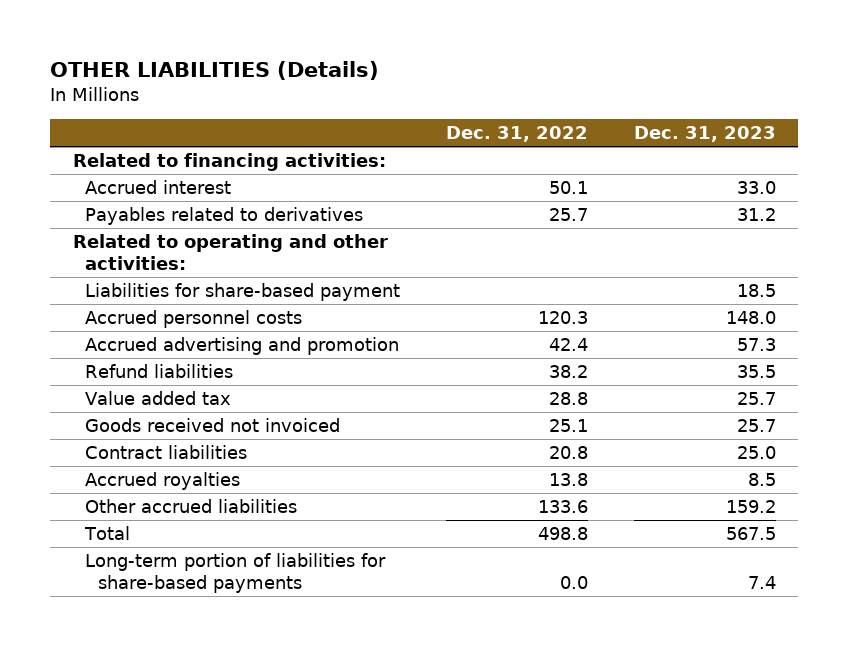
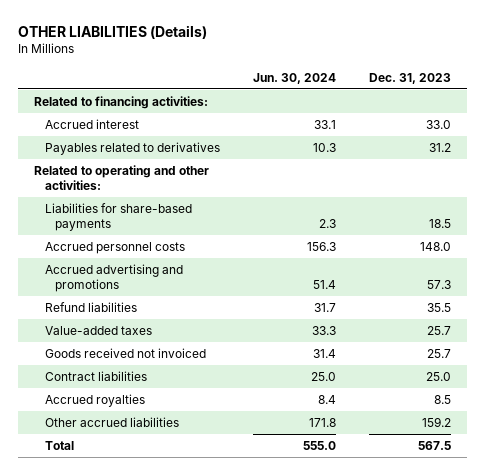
- | Dec. 31, 2022 | Dec. 31, 2023
+ | Jun. 30, 2024 | Dec. 31, 2023
- Liabilities for share-based payment | | 18.5
+ Liabilities for share-based payments | 2.3 | 18.5
- Accrued advertising and promotion | 42.4 | 57.3
+ Accrued advertising and promotions | 51.4 | 57.3
- Value added tax | 28.8 | 25.7
+ Value-added taxes | 33.3 | 25.7
- Long-term portion of liabilities for share-based payments | 0.0 | 7.4

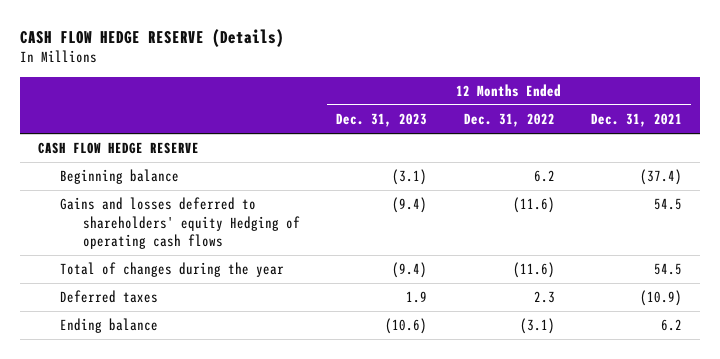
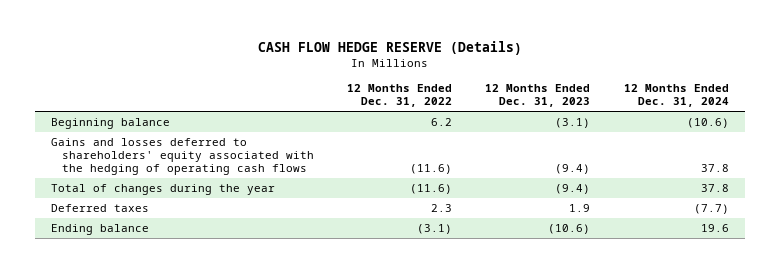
- | 12 Months Ended Dec. 31, 2023 | 12 Months Ended Dec. 31, 2022 | 12 Months Ended Dec. 31, 2021
+ | 12 Months Ended Dec. 31, 2022 | 12 Months Ended Dec. 31, 2023 | 12 Months Ended Dec. 31, 2024
- CASH FLOW HEDGE RESERVE
- Gains and losses deferred to shareholders' equity Hedging of operating cash flows | (9.4) | (11.6) | 54.5
+ Gains and losses deferred to shareholders' equity associated with the hedging of operating cash flows | (11.6) | (9.4) | 37.8

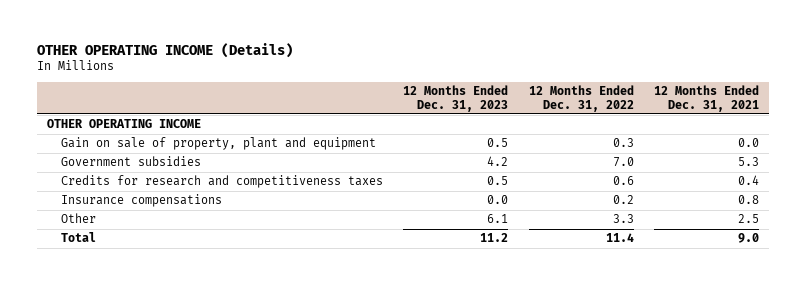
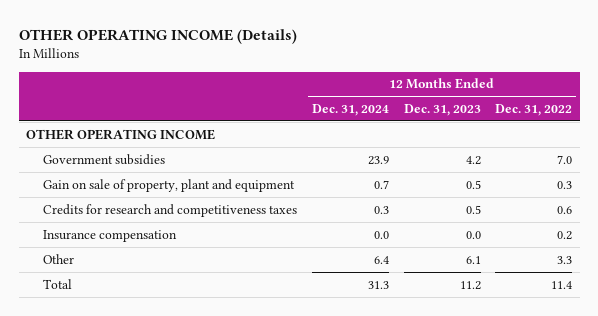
- | 12 Months Ended Dec. 31, 2023 | 12 Months Ended Dec. 31, 2022 | 12 Months Ended Dec. 31, 2021
+ | 12 Months Ended Dec. 31, 2024 | 12 Months Ended Dec. 31, 2023 | 12 Months Ended Dec. 31, 2022
moved down: Gain on sale of property, plant and equipment | 0.7 | 0.5 | 0.3
- Insurance compensations | 0.0 | 0.2 | 0.8
+ Insurance compensation | 0.0 | 0.0 | 0.2

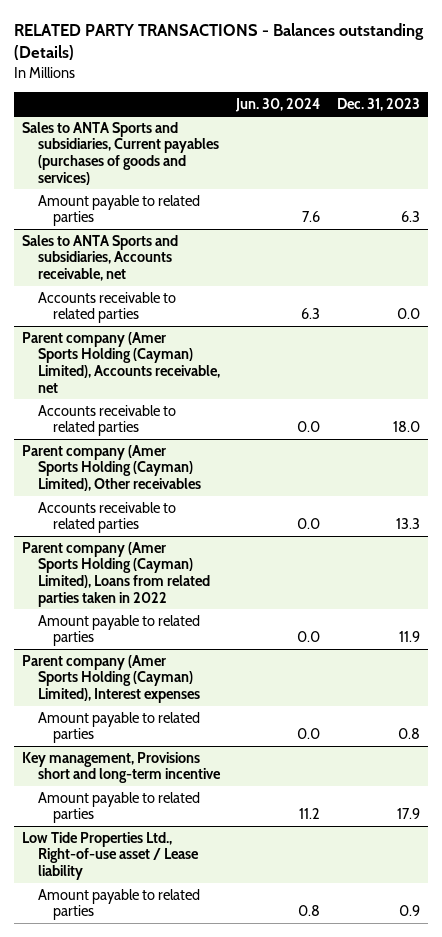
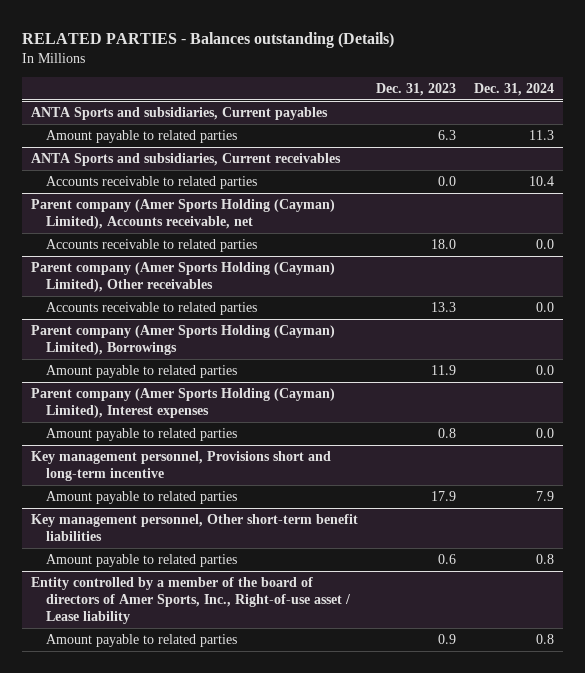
- RELATED PARTY TRANSACTIONS - Balances outstanding (Details)
+ RELATED PARTIES - Balances outstanding (Details)
- | Jun. 30, 2024 | Dec. 31, 2023
+ | Dec. 31, 2023 | Dec. 31, 2024
- Sales to ANTA Sports and subsidiaries, Current payables (purchases of goods and services)
+ ANTA Sports and subsidiaries, Current payables
- Sales to ANTA Sports and subsidiaries, Accounts receivable, net
+ ANTA Sports and subsidiaries, Current receivables
- Parent company (Amer Sports Holding (Cayman) Limited), Loans from related parties taken in 2022
+ Parent company (Amer Sports Holding (Cayman) Limited), Borrowings
- Key management, Provisions short and long-term incentive
+ Key management personnel, Provisions short and long-term incentive
- Low Tide Properties Ltd., Right-of-use asset / Lease liability
+ Key management personnel, Other short-term benefit liabilities
+ Amount payable to related parties | 0.6 | 0.8
+ Entity controlled by a member of the board of directors of Amer Sports, Inc., Right-of-use asset / Lease liability

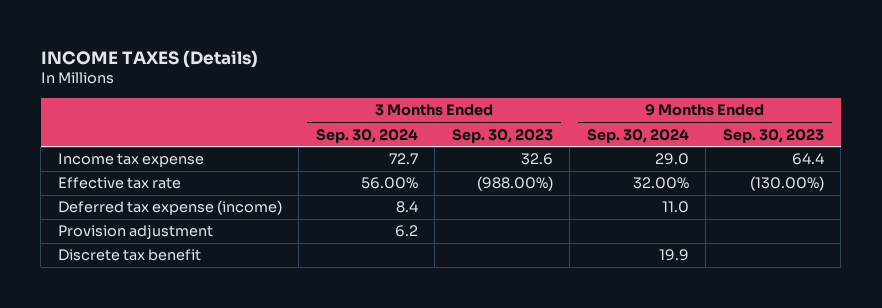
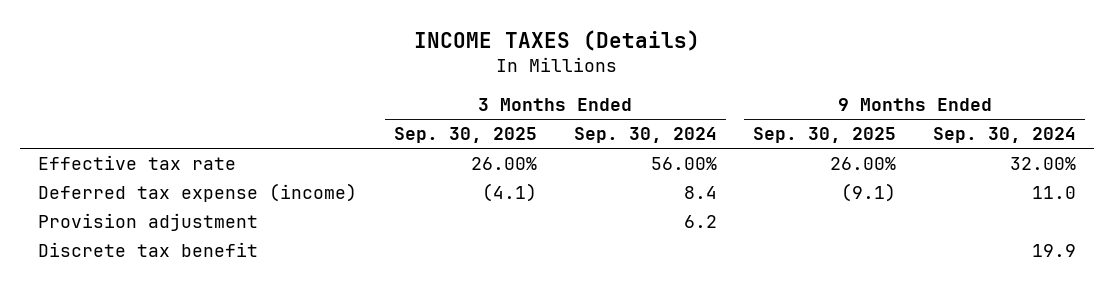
- | 3 Months Ended Sep. 30, 2024 | 3 Months Ended Sep. 30, 2023 | 9 Months Ended Sep. 30, 2024 | 9 Months Ended Sep. 30, 2023
+ | 3 Months Ended Sep. 30, 2025 | 3 Months Ended Sep. 30, 2024 | 9 Months Ended Sep. 30, 2025 | 9 Months Ended Sep. 30, 2024
- Income tax expense | 72.7 | 32.6 | 29.0 | 64.4

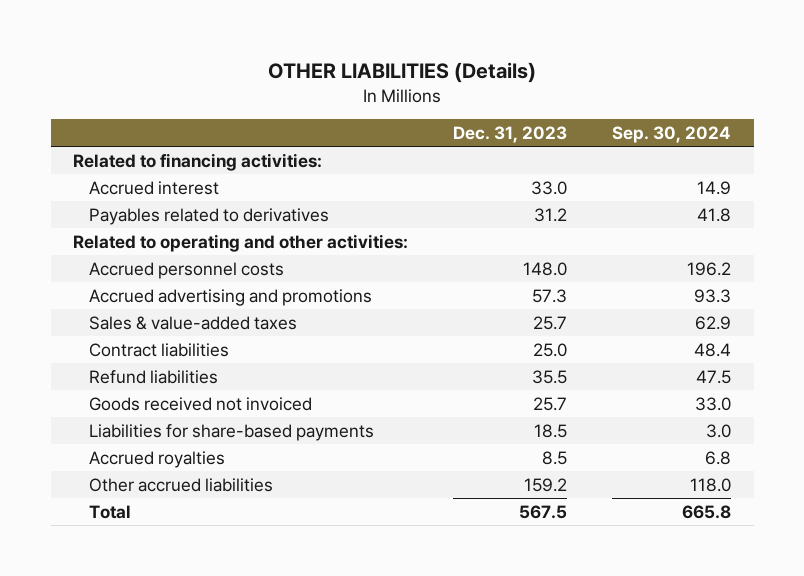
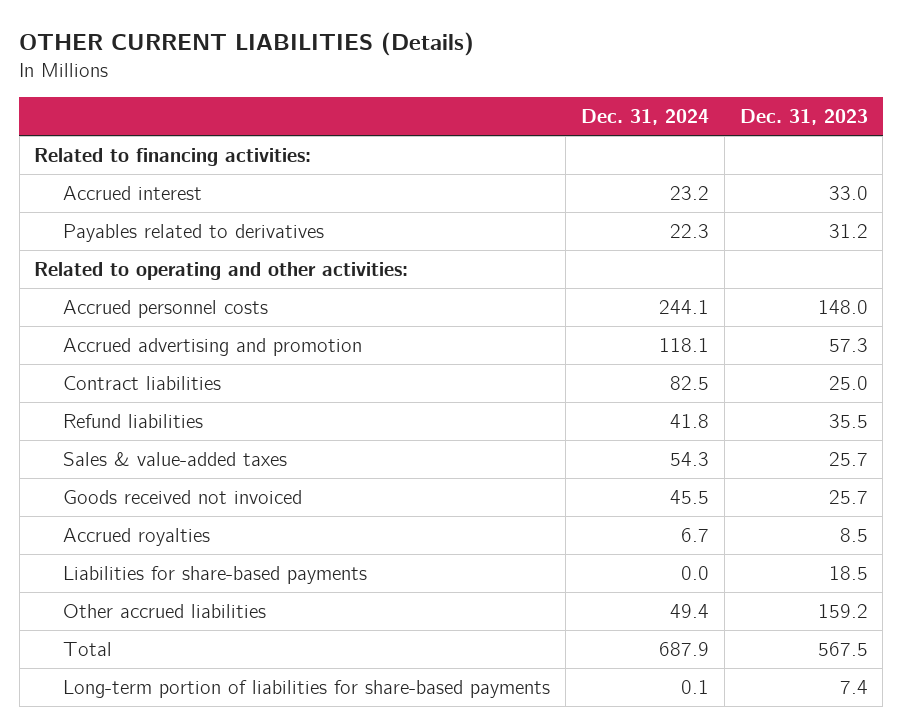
- OTHER LIABILITIES (Details)
+ OTHER CURRENT LIABILITIES (Details)
- | Dec. 31, 2023 | Sep. 30, 2024
+ | Dec. 31, 2024 | Dec. 31, 2023
- Accrued advertising and promotions | 57.3 | 93.3
+ Accrued advertising and promotion | 118.1 | 57.3
moved down: Sales & value-added taxes | 54.3 | 25.7
moved down: Liabilities for share-based payments | 0.0 | 18.5
+ Long-term portion of liabilities for share-based payments | 0.1 | 7.4

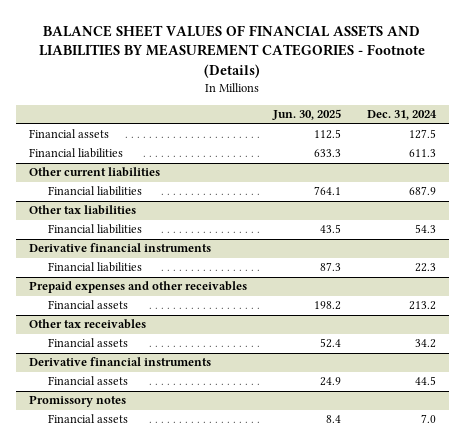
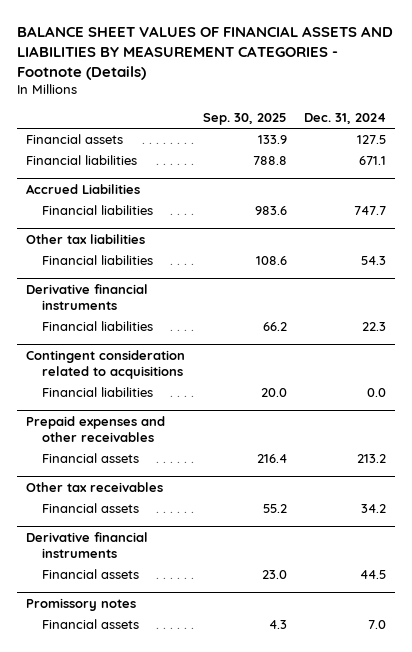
- | Jun. 30, 2025 | Dec. 31, 2024
+ | Sep. 30, 2025 | Dec. 31, 2024
- Financial liabilities | 633.3 | 611.3
- Other current liabilities
- Financial liabilities | 764.1 | 687.9
+ Financial liabilities | 788.8 | 671.1
+ Accrued Liabilities
+ Financial liabilities | 983.6 | 747.7
+ Contingent consideration related to acquisitions
+ Financial liabilities | 20.0 | 0.0

